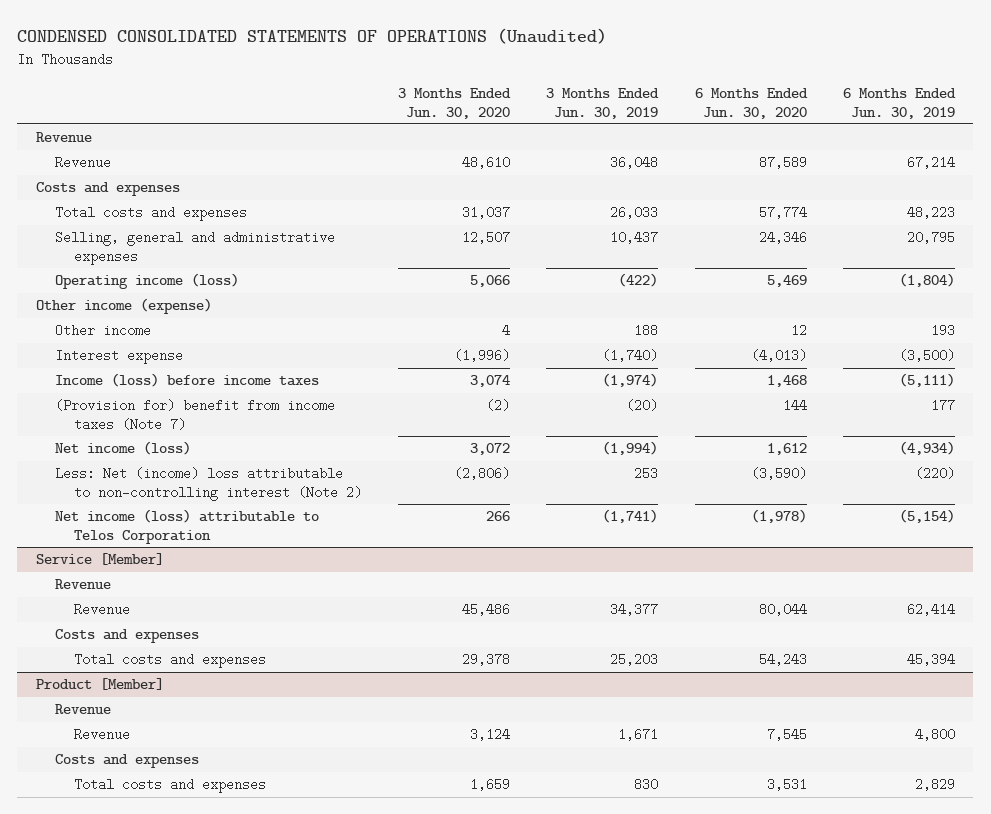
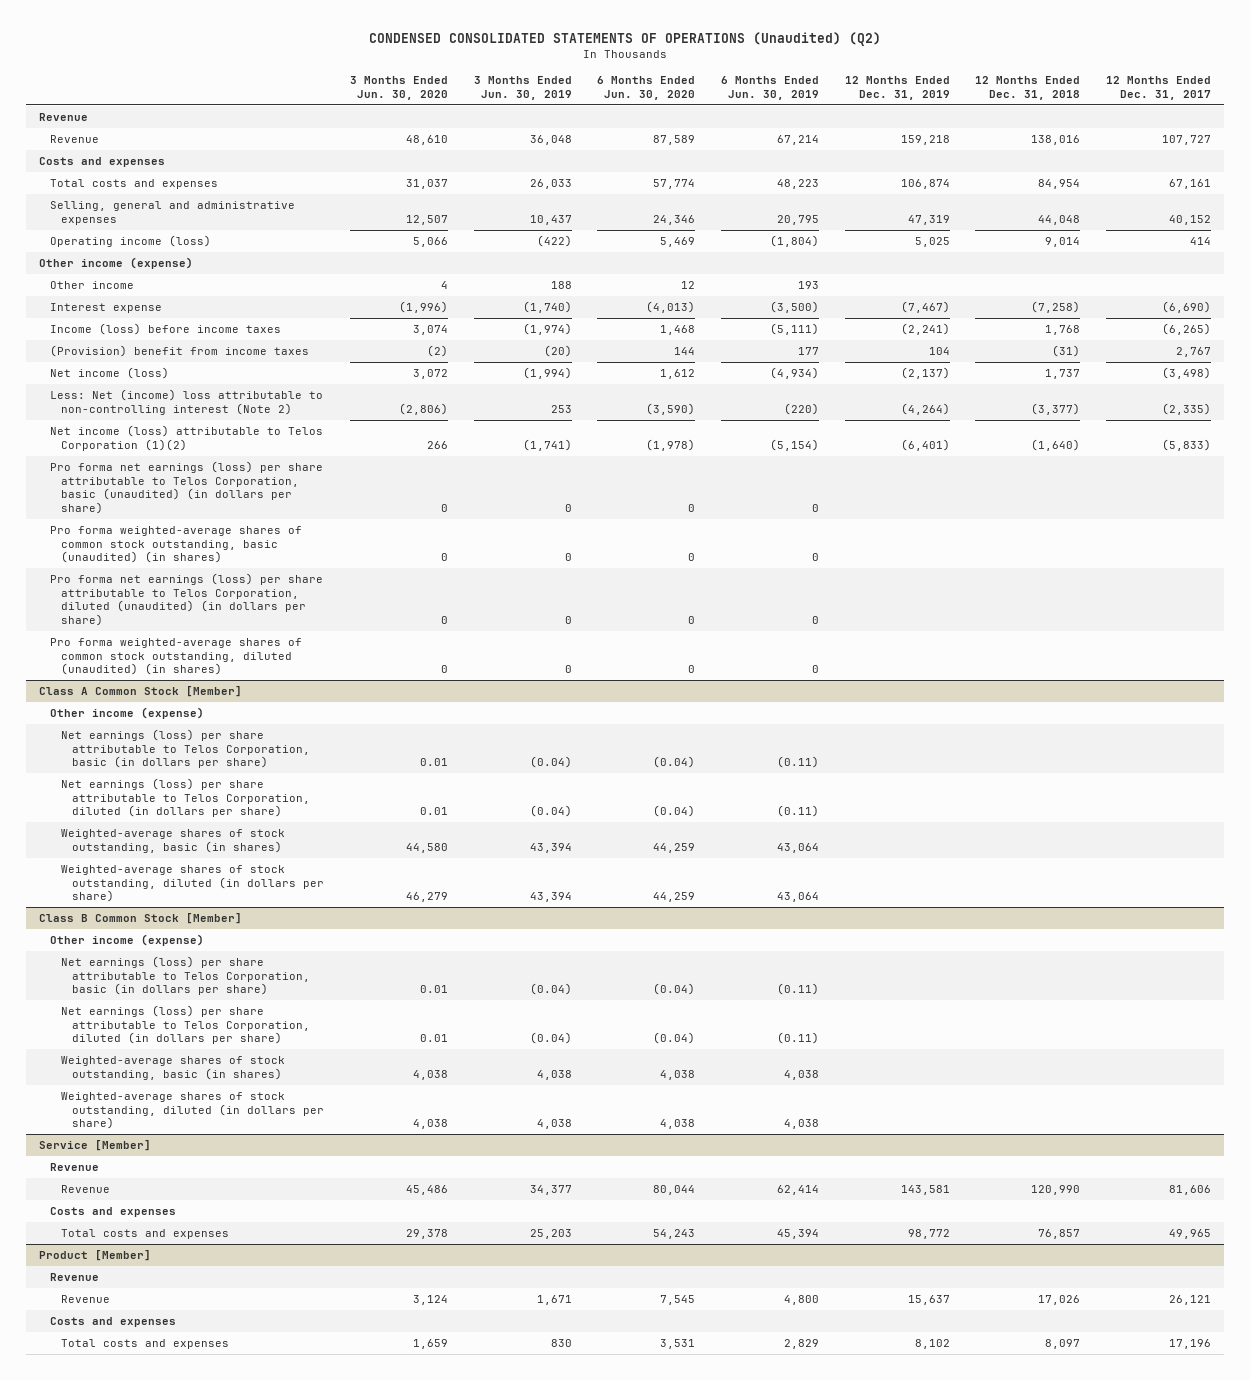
- CONDENSED CONSOLIDATED STATEMENTS OF OPERATIONS (Unaudited)
+ CONDENSED CONSOLIDATED STATEMENTS OF OPERATIONS (Unaudited) (Q2)
- | 3 Months Ended Jun. 30, 2020 | 3 Months Ended Jun. 30, 2019 | 6 Months Ended Jun. 30, 2020 | 6 Months Ended Jun. 30, 2019
+ | 3 Months Ended Jun. 30, 2020 | 3 Months Ended Jun. 30, 2019 | 6 Months Ended Jun. 30, 2020 | 6 Months Ended Jun. 30, 2019 | 12 Months Ended Dec. 31, 2019 | 12 Months Ended Dec. 31, 2018 | 12 Months Ended Dec. 31, 2017
- (Provision for) benefit from income taxes (Note 7) | (2) | (20) | 144 | 177
+ (Provision) benefit from income taxes | (2) | (20) | 144 | 177 | 104 | (31) | 2,767
- Net income (loss) attributable to Telos Corporation | 266 | (1,741) | (1,978) | (5,154)
+ Net income (loss) attributable to Telos Corporation (1)(2) | 266 | (1,741) | (1,978) | (5,154) | (6,401) | (1,640) | (5,833)
+ Pro forma net earnings (loss) per share attributable to Telos Corporation, basic (unaudited) (in dollars per share) | 0 | 0 | 0 | 0 | | |
+ Pro forma weighted-average shares of common stock outstanding, basic (unaudited) (in shares) | 0 | 0 | 0 | 0 | | |
+ Pro forma net earnings (loss) per share attributable to Telos Corporation, diluted (unaudited) (in dollars per share) | 0 | 0 | 0 | 0 | | |
+ Pro forma weighted-average shares of common stock outstanding, diluted (unaudited) (in shares) | 0 | 0 | 0 | 0 | | |
+ Class A Common Stock [Member]
+ Other income (expense)
+ Net earnings (loss) per share attributable to Telos Corporation, basic (in dollars per share) | 0.01 | (0.04) | (0.04) | (0.11) | | |
+ Net earnings (loss) per share attributable to Telos Corporation, diluted (in dollars per share) | 0.01 | (0.04) | (0.04) | (0.11) | | |
+ Weighted-average shares of stock outstanding, basic (in shares) | 44,580 | 43,394 | 44,259 | 43,064 | | |
+ Weighted-average shares of stock outstanding, diluted (in dollars per share) | 46,279 | 43,394 | 44,259 | 43,064 | | |
+ Class B Common Stock [Member]
+ Other income (expense)
+ Net earnings (loss) per share attributable to Telos Corporation, basic (in dollars per share) | 0.01 | (0.04) | (0.04) | (0.11) | | |
+ Net earnings (loss) per share attributable to Telos Corporation, diluted (in dollars per share) | 0.01 | (0.04) | (0.04) | (0.11) | | |
+ Weighted-average shares of stock outstanding, basic (in shares) | 4,038 | 4,038 | 4,038 | 4,038 | | |
+ Weighted-average shares of stock outstanding, diluted (in dollars per share) | 4,038 | 4,038 | 4,038 | 4,038 | | |

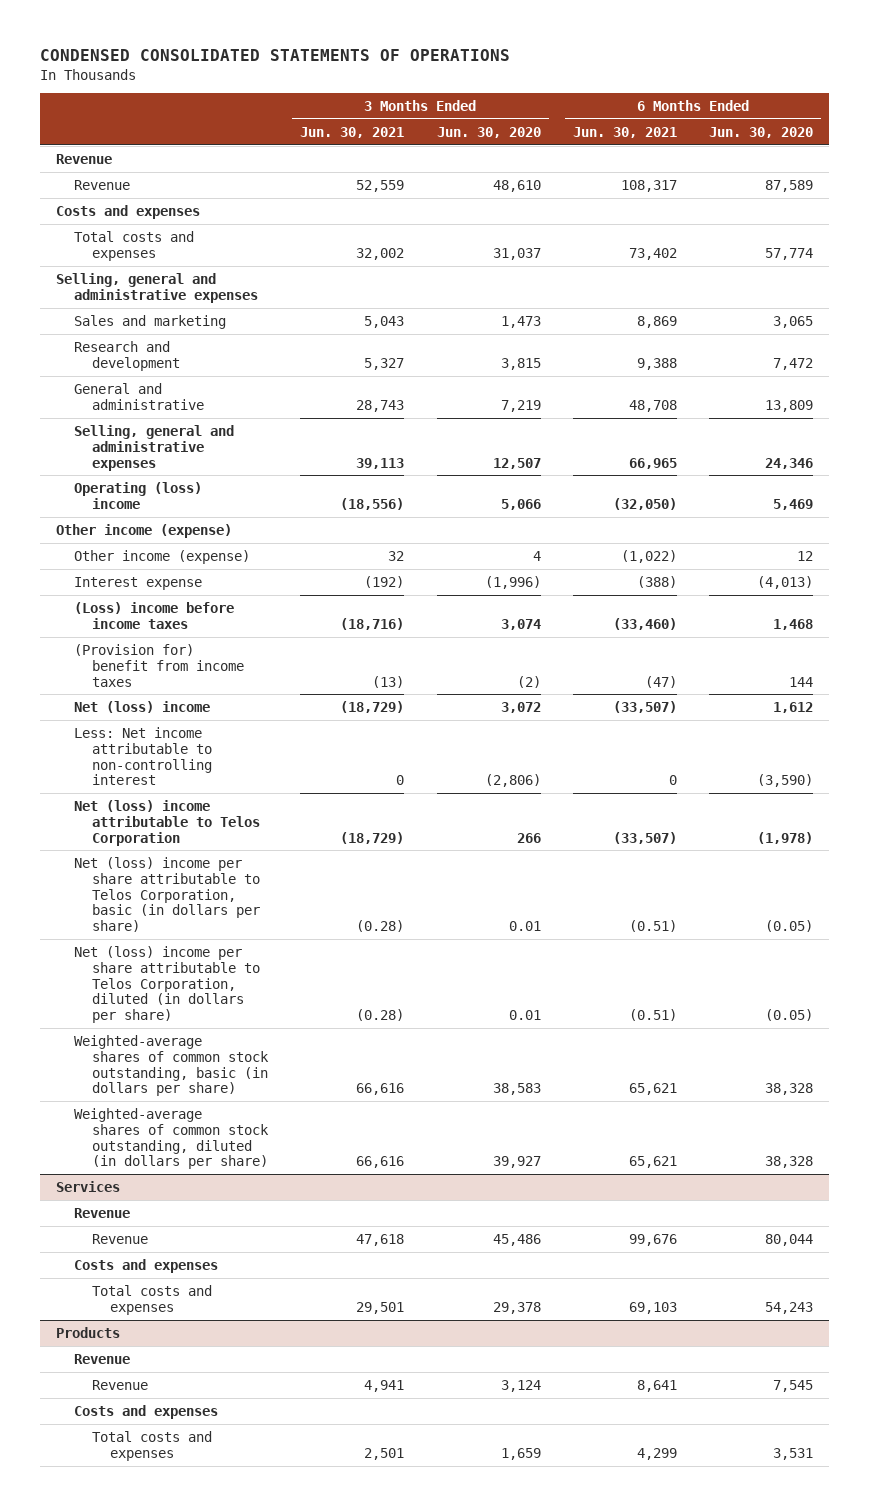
- CONDENSED CONSOLIDATED STATEMENTS OF OPERATIONS (Unaudited) (Q2)
+ CONDENSED CONSOLIDATED STATEMENTS OF OPERATIONS
- | 3 Months Ended Jun. 30, 2020 | 3 Months Ended Jun. 30, 2019 | 6 Months Ended Jun. 30, 2020 | 6 Months Ended Jun. 30, 2019 | 12 Months Ended Dec. 31, 2019 | 12 Months Ended Dec. 31, 2018 | 12 Months Ended Dec. 31, 2017
+ | 3 Months Ended Jun. 30, 2021 | 3 Months Ended Jun. 30, 2020 | 6 Months Ended Jun. 30, 2021 | 6 Months Ended Jun. 30, 2020
+ Selling, general and administrative expenses
+ Sales and marketing | 5,043 | 1,473 | 8,869 | 3,065
+ Research and development | 5,327 | 3,815 | 9,388 | 7,472
+ General and administrative | 28,743 | 7,219 | 48,708 | 13,809
- Operating income (loss) | 5,066 | (422) | 5,469 | (1,804) | 5,025 | 9,014 | 414
+ Operating (loss) income | (18,556) | 5,066 | (32,050) | 5,469
- Other income | 4 | 188 | 12 | 193 | | |
+ Other income (expense) | 32 | 4 | (1,022) | 12
- Income (loss) before income taxes | 3,074 | (1,974) | 1,468 | (5,111) | (2,241) | 1,768 | (6,265)
- (Provision) benefit from income taxes | (2) | (20) | 144 | 177 | 104 | (31) | 2,767
- Net income (loss) | 3,072 | (1,994) | 1,612 | (4,934) | (2,137) | 1,737 | (3,498)
- Less: Net (income) loss attributable to non-controlling interest (Note 2) | (2,806) | 253 | (3,590) | (220) | (4,264) | (3,377) | (2,335)
- Net income (loss) attributable to Telos Corporation (1)(2) | 266 | (1,741) | (1,978) | (5,154) | (6,401) | (1,640) | (5,833)
- Pro forma net earnings (loss) per share attributable to Telos Corporation, basic (unaudited) (in dollars per share) | 0 | 0 | 0 | 0 | | |
- Pro forma weighted-average shares of common stock outstanding, basic (unaudited) (in shares) | 0 | 0 | 0 | 0 | | |
- Pro forma net earnings (loss) per share attributable to Telos Corporation, diluted (unaudited) (in dollars per share) | 0 | 0 | 0 | 0 | | |
- Pro forma weighted-average shares of common stock outstanding, diluted (unaudited) (in shares) | 0 | 0 | 0 | 0 | | |
- Class A Common Stock [Member]
- Other income (expense)
- Net earnings (loss) per share attributable to Telos Corporation, basic (in dollars per share) | 0.01 | (0.04) | (0.04) | (0.11) | | |
- Net earnings (loss) per share attributable to Telos Corporation, diluted (in dollars per share) | 0.01 | (0.04) | (0.04) | (0.11) | | |
- Weighted-average shares of stock outstanding, basic (in shares) | 44,580 | 43,394 | 44,259 | 43,064 | | |
- Weighted-average shares of stock outstanding, diluted (in dollars per share) | 46,279 | 43,394 | 44,259 | 43,064 | | |
- Class B Common Stock [Member]
- Other income (expense)
- Net earnings (loss) per share attributable to Telos Corporation, basic (in dollars per share) | 0.01 | (0.04) | (0.04) | (0.11) | | |
- Net earnings (loss) per share attributable to Telos Corporation, diluted (in dollars per share) | 0.01 | (0.04) | (0.04) | (0.11) | | |
- Weighted-average shares of stock outstanding, basic (in shares) | 4,038 | 4,038 | 4,038 | 4,038 | | |
- Weighted-average shares of stock outstanding, diluted (in dollars per share) | 4,038 | 4,038 | 4,038 | 4,038 | | |
- Service [Member]
+ (Loss) income before income taxes | (18,716) | 3,074 | (33,460) | 1,468
+ (Provision for) benefit from income taxes | (13) | (2) | (47) | 144
+ Net (loss) income | (18,729) | 3,072 | (33,507) | 1,612
+ Less: Net income attributable to non-controlling interest | 0 | (2,806) | 0 | (3,590)
+ Net (loss) income attributable to Telos Corporation | (18,729) | 266 | (33,507) | (1,978)
+ Net (loss) income per share attributable to Telos Corporation, basic (in dollars per share) | (0.28) | 0.01 | (0.51) | (0.05)
+ Net (loss) income per share attributable to Telos Corporation, diluted (in dollars per share) | (0.28) | 0.01 | (0.51) | (0.05)
+ Weighted-average shares of common stock outstanding, basic (in dollars per share) | 66,616 | 38,583 | 65,621 | 38,328
+ Weighted-average shares of common stock outstanding, diluted (in dollars per share) | 66,616 | 39,927 | 65,621 | 38,328
+ Services
- Product [Member]
+ Products

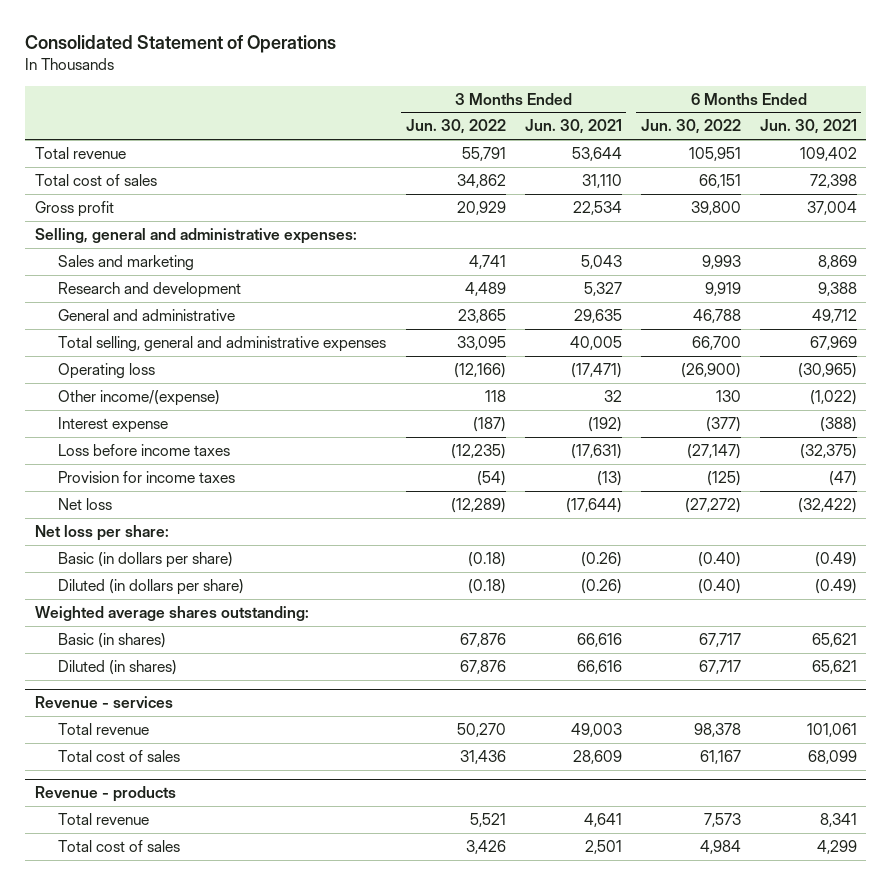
- CONDENSED CONSOLIDATED STATEMENTS OF OPERATIONS
+ Consolidated Statement of Operations
- | 3 Months Ended Jun. 30, 2021 | 3 Months Ended Jun. 30, 2020 | 6 Months Ended Jun. 30, 2021 | 6 Months Ended Jun. 30, 2020
+ | 3 Months Ended Jun. 30, 2022 | 3 Months Ended Jun. 30, 2021 | 6 Months Ended Jun. 30, 2022 | 6 Months Ended Jun. 30, 2021
- Revenue
- Revenue | 52,559 | 48,610 | 108,317 | 87,589
- Costs and expenses
- Total costs and expenses | 32,002 | 31,037 | 73,402 | 57,774
- Selling, general and administrative expenses
+ Total revenue | 55,791 | 53,644 | 105,951 | 109,402
+ Total cost of sales | 34,862 | 31,110 | 66,151 | 72,398
+ Gross profit | 20,929 | 22,534 | 39,800 | 37,004
+ Selling, general and administrative expenses:
- General and administrative | 28,743 | 7,219 | 48,708 | 13,809
- Selling, general and administrative expenses | 39,113 | 12,507 | 66,965 | 24,346
- Operating (loss) income | (18,556) | 5,066 | (32,050) | 5,469
- Other income (expense)
- Other income (expense) | 32 | 4 | (1,022) | 12
+ General and administrative | 23,865 | 29,635 | 46,788 | 49,712
+ Total selling, general and administrative expenses | 33,095 | 40,005 | 66,700 | 67,969
+ Operating loss | (12,166) | (17,471) | (26,900) | (30,965)
+ Other income/(expense) | 118 | 32 | 130 | (1,022)
- (Loss) income before income taxes | (18,716) | 3,074 | (33,460) | 1,468
- (Provision for) benefit from income taxes | (13) | (2) | (47) | 144
- Net (loss) income | (18,729) | 3,072 | (33,507) | 1,612
- Less: Net income attributable to non-controlling interest | 0 | (2,806) | 0 | (3,590)
- Net (loss) income attributable to Telos Corporation | (18,729) | 266 | (33,507) | (1,978)
- Net (loss) income per share attributable to Telos Corporation, basic (in dollars per share) | (0.28) | 0.01 | (0.51) | (0.05)
- Net (loss) income per share attributable to Telos Corporation, diluted (in dollars per share) | (0.28) | 0.01 | (0.51) | (0.05)
- Weighted-average shares of common stock outstanding, basic (in dollars per share) | 66,616 | 38,583 | 65,621 | 38,328
- Weighted-average shares of common stock outstanding, diluted (in dollars per share) | 66,616 | 39,927 | 65,621 | 38,328
- Services
- Revenue
- Revenue | 47,618 | 45,486 | 99,676 | 80,044
- Costs and expenses
- Total costs and expenses | 29,501 | 29,378 | 69,103 | 54,243
- Products
- Revenue
- Revenue | 4,941 | 3,124 | 8,641 | 7,545
- Costs and expenses
- Total costs and expenses | 2,501 | 1,659 | 4,299 | 3,531
+ Loss before income taxes | (12,235) | (17,631) | (27,147) | (32,375)
+ Provision for income taxes | (54) | (13) | (125) | (47)
+ Net loss | (12,289) | (17,644) | (27,272) | (32,422)
+ Net loss per share:
+ Basic (in dollars per share) | (0.18) | (0.26) | (0.40) | (0.49)
+ Diluted (in dollars per share) | (0.18) | (0.26) | (0.40) | (0.49)
+ Weighted average shares outstanding:
+ Basic (in shares) | 67,876 | 66,616 | 67,717 | 65,621
+ Diluted (in shares) | 67,876 | 66,616 | 67,717 | 65,621
+ Revenue - services
+ Total revenue | 50,270 | 49,003 | 98,378 | 101,061
+ Total cost of sales | 31,436 | 28,609 | 61,167 | 68,099
+ Revenue - products
+ Total revenue | 5,521 | 4,641 | 7,573 | 8,341
+ Total cost of sales | 3,426 | 2,501 | 4,984 | 4,299

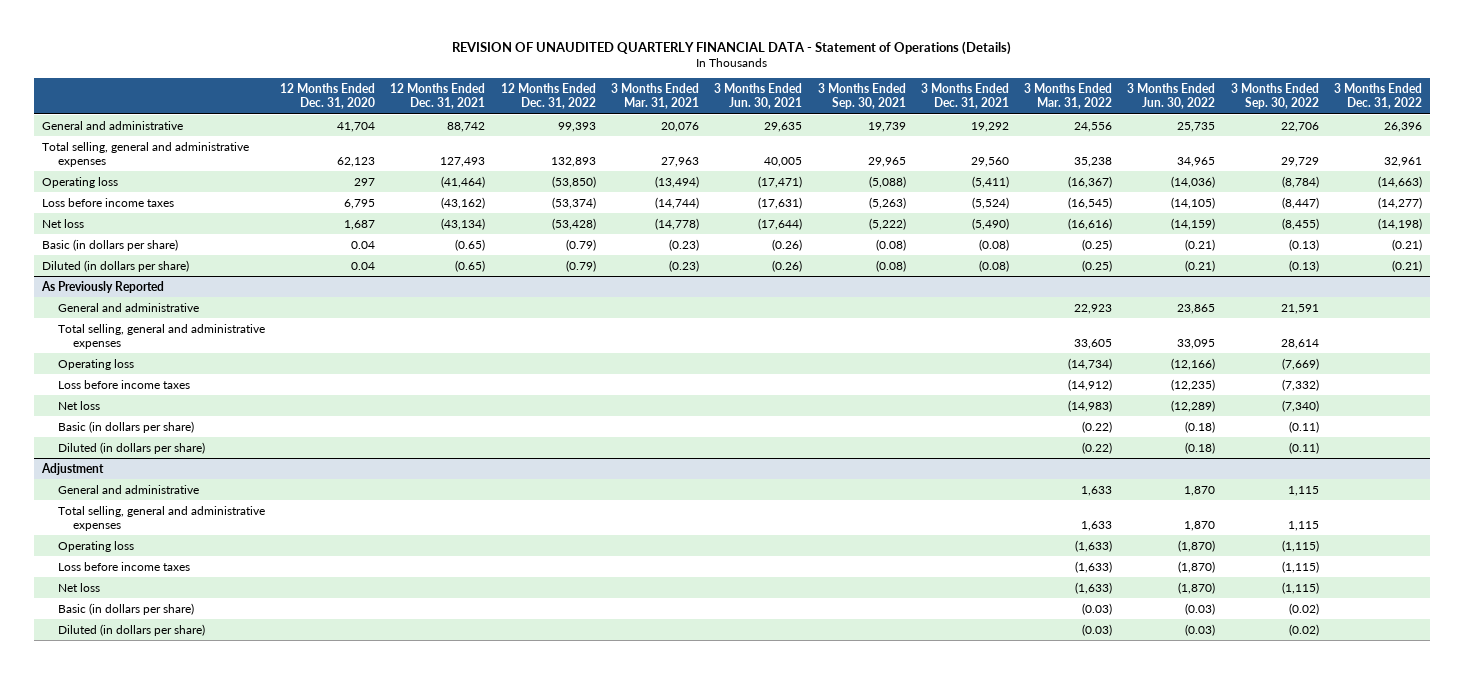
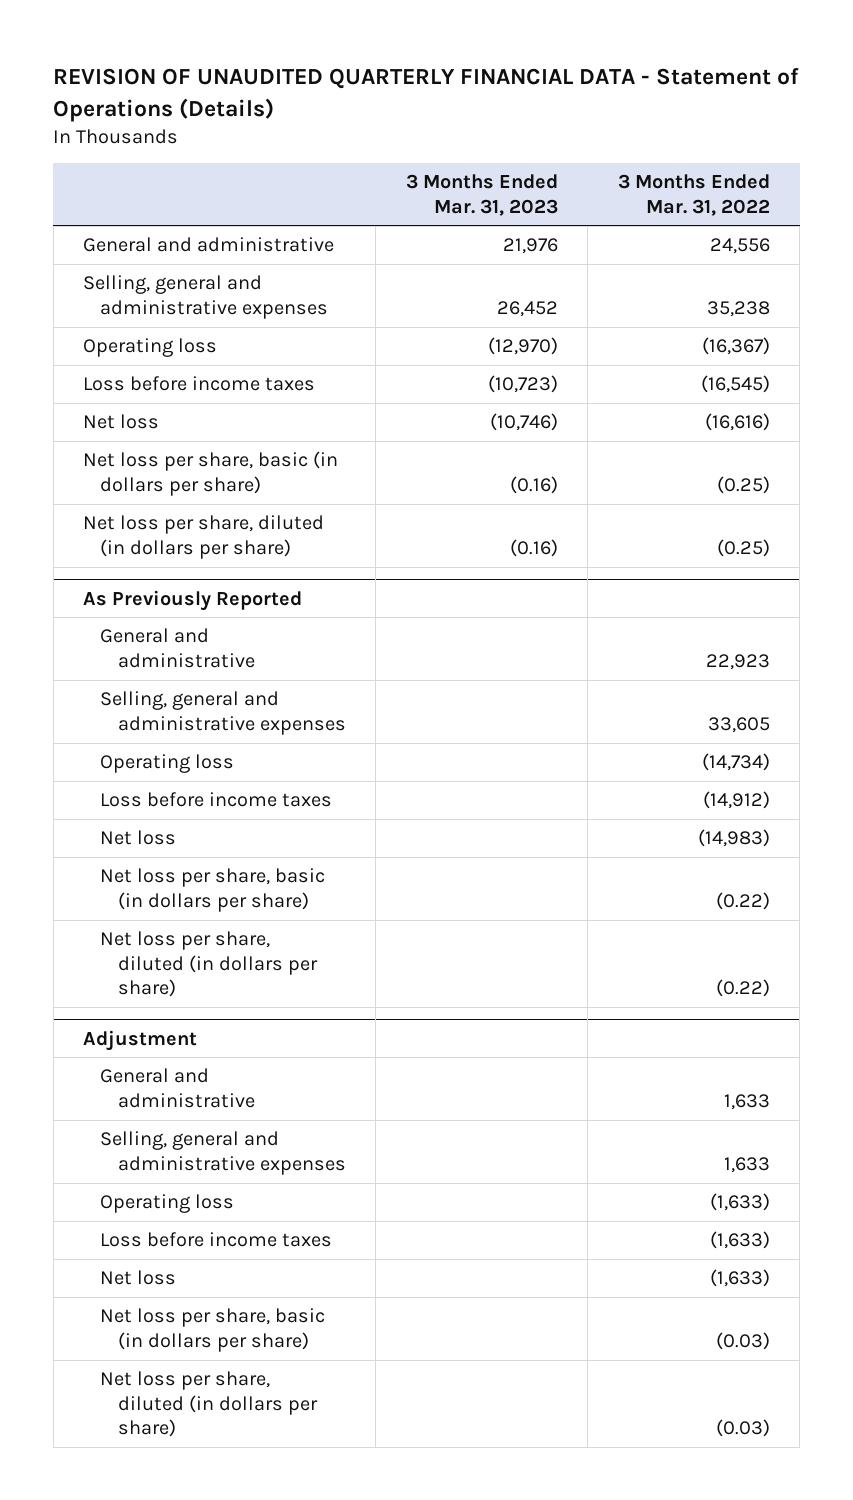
- | 12 Months Ended Dec. 31, 2020 | 12 Months Ended Dec. 31, 2021 | 12 Months Ended Dec. 31, 2022 | 3 Months Ended Mar. 31, 2021 | 3 Months Ended Jun. 30, 2021 | 3 Months Ended Sep. 30, 2021 | 3 Months Ended Dec. 31, 2021 | 3 Months Ended Mar. 31, 2022 | 3 Months Ended Jun. 30, 2022 | 3 Months Ended Sep. 30, 2022 | 3 Months Ended Dec. 31, 2022
+ | 3 Months Ended Mar. 31, 2023 | 3 Months Ended Mar. 31, 2022
- Total selling, general and administrative expenses | 62,123 | 127,493 | 132,893 | 27,963 | 40,005 | 29,965 | 29,560 | 35,238 | 34,965 | 29,729 | 32,961
+ Selling, general and administrative expenses | 26,452 | 35,238
- Basic (in dollars per share) | 0.04 | (0.65) | (0.79) | (0.23) | (0.26) | (0.08) | (0.08) | (0.25) | (0.21) | (0.13) | (0.21)
- Diluted (in dollars per share) | 0.04 | (0.65) | (0.79) | (0.23) | (0.26) | (0.08) | (0.08) | (0.25) | (0.21) | (0.13) | (0.21)
+ Net loss per share, basic (in dollars per share) | (0.16) | (0.25)
+ Net loss per share, diluted (in dollars per share) | (0.16) | (0.25)
@ As Previously Reported
- Total selling, general and administrative expenses | | | | | | | | 33,605 | 33,095 | 28,614 |
+ Selling, general and administrative expenses | | 33,605
- Basic (in dollars per share) | | | | | | | | (0.22) | (0.18) | (0.11) |
- Diluted (in dollars per share) | | | | | | | | (0.22) | (0.18) | (0.11) |
+ Net loss per share, basic (in dollars per share) | | (0.22)
+ Net loss per share, diluted (in dollars per share) | | (0.22)
@ Adjustment
- Total selling, general and administrative expenses | | | | | | | | 1,633 | 1,870 | 1,115 |
+ Selling, general and administrative expenses | | 1,633
- Basic (in dollars per share) | | | | | | | | (0.03) | (0.03) | (0.02) |
- Diluted (in dollars per share) | | | | | | | | (0.03) | (0.03) | (0.02) |
+ Net loss per share, basic (in dollars per share) | | (0.03)
+ Net loss per share, diluted (in dollars per share) | | (0.03)

